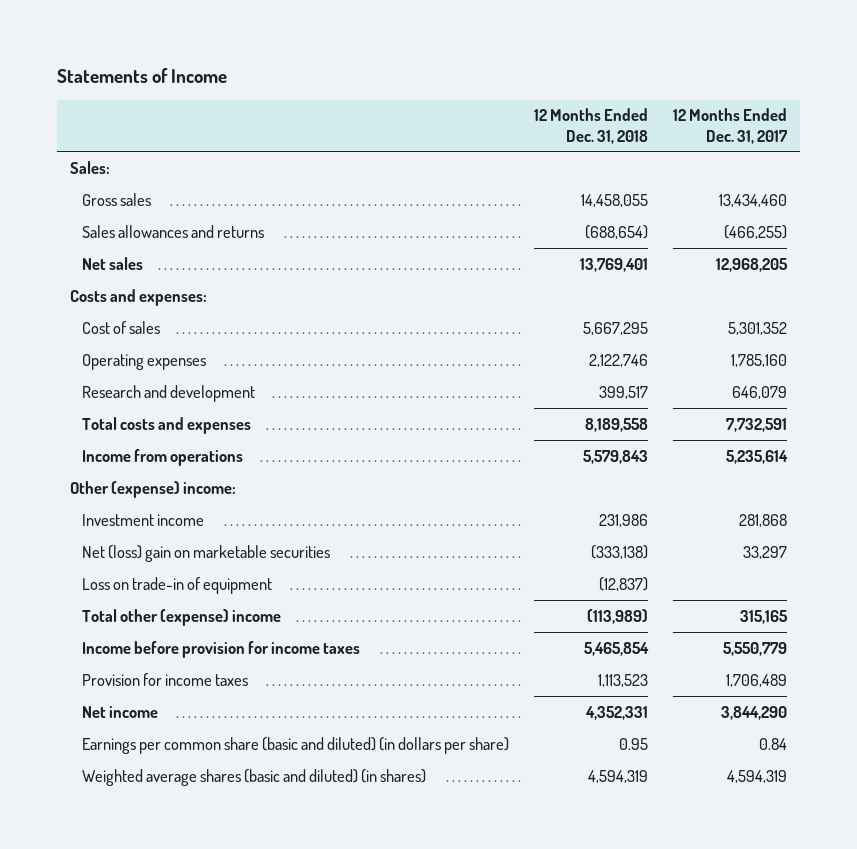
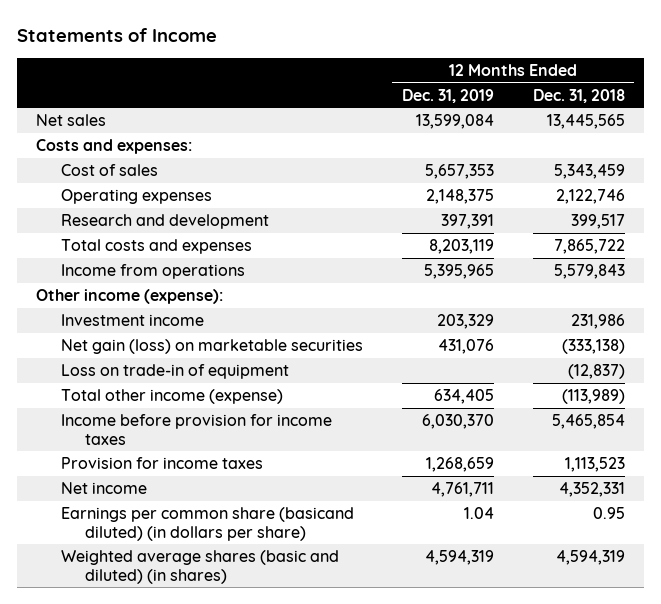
- | 12 Months Ended Dec. 31, 2018 | 12 Months Ended Dec. 31, 2017
+ | 12 Months Ended Dec. 31, 2019 | 12 Months Ended Dec. 31, 2018
- Sales:
- Gross sales | 14,458,055 | 13,434,460
- Sales allowances and returns | (688,654) | (466,255)
- Net sales | 13,769,401 | 12,968,205
+ Net sales | 13,599,084 | 13,445,565
- Cost of sales | 5,667,295 | 5,301,352
+ Cost of sales | 5,657,353 | 5,343,459
- Total costs and expenses | 8,189,558 | 7,732,591
+ Total costs and expenses | 8,203,119 | 7,865,722
- Other (expense) income:
+ Other income (expense):
- Net (loss) gain on marketable securities | (333,138) | 33,297
+ Net gain (loss) on marketable securities | 431,076 | (333,138)
- Total other (expense) income | (113,989) | 315,165
+ Total other income (expense) | 634,405 | (113,989)
- Earnings per common share (basic and diluted) (in dollars per share) | 0.95 | 0.84
+ Earnings per common share (basicand diluted) (in dollars per share) | 1.04 | 0.95

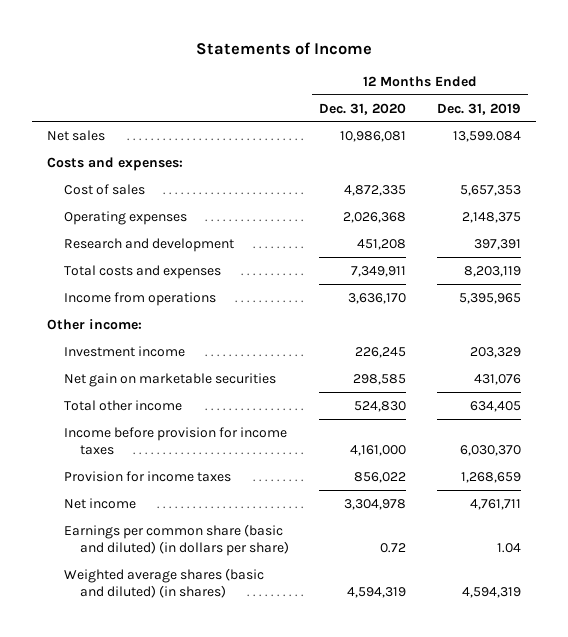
- | 12 Months Ended Dec. 31, 2019 | 12 Months Ended Dec. 31, 2018
+ | 12 Months Ended Dec. 31, 2020 | 12 Months Ended Dec. 31, 2019
- Net sales | 13,599,084 | 13,445,565
+ Net sales | 10,986,081 | 13,599.084
- Other income (expense):
+ Other income:
- Net gain (loss) on marketable securities | 431,076 | (333,138)
- Loss on trade-in of equipment | | (12,837)
- Total other income (expense) | 634,405 | (113,989)
+ Net gain on marketable securities | 298,585 | 431,076
+ Total other income | 524,830 | 634,405
- Earnings per common share (basicand diluted) (in dollars per share) | 1.04 | 0.95
+ Earnings per common share (basic and diluted) (in dollars per share) | 0.72 | 1.04

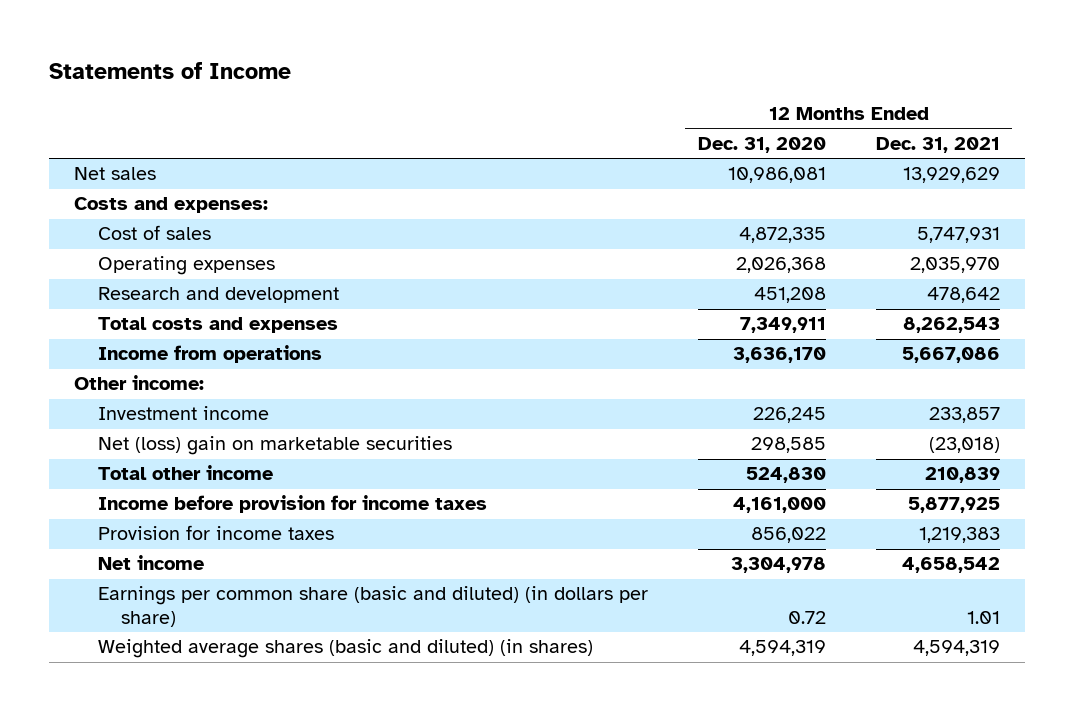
- | 12 Months Ended Dec. 31, 2020 | 12 Months Ended Dec. 31, 2019
+ | 12 Months Ended Dec. 31, 2020 | 12 Months Ended Dec. 31, 2021
- Net gain on marketable securities | 298,585 | 431,076
+ Net (loss) gain on marketable securities | 298,585 | (23,018)

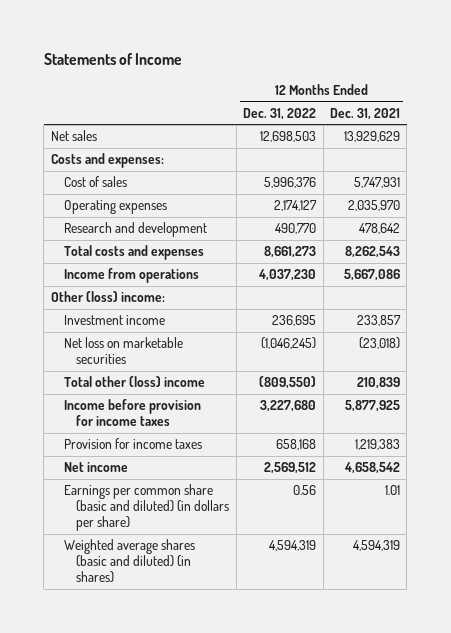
- | 12 Months Ended Dec. 31, 2020 | 12 Months Ended Dec. 31, 2021
+ | 12 Months Ended Dec. 31, 2022 | 12 Months Ended Dec. 31, 2021
- Other income:
+ Other (loss) income:
- Net (loss) gain on marketable securities | 298,585 | (23,018)
- Total other income | 524,830 | 210,839
+ Net loss on marketable securities | (1,046,245) | (23,018)
+ Total other (loss) income | (809,550) | 210,839

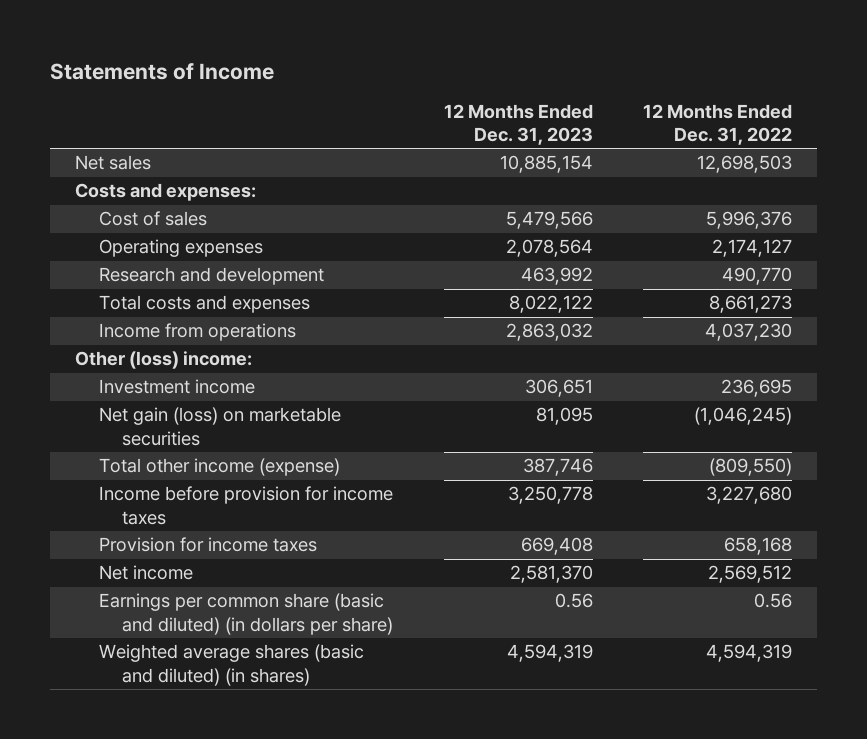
- | 12 Months Ended Dec. 31, 2022 | 12 Months Ended Dec. 31, 2021
+ | 12 Months Ended Dec. 31, 2023 | 12 Months Ended Dec. 31, 2022
- Net loss on marketable securities | (1,046,245) | (23,018)
- Total other (loss) income | (809,550) | 210,839
+ Net gain (loss) on marketable securities | 81,095 | (1,046,245)
+ Total other income (expense) | 387,746 | (809,550)

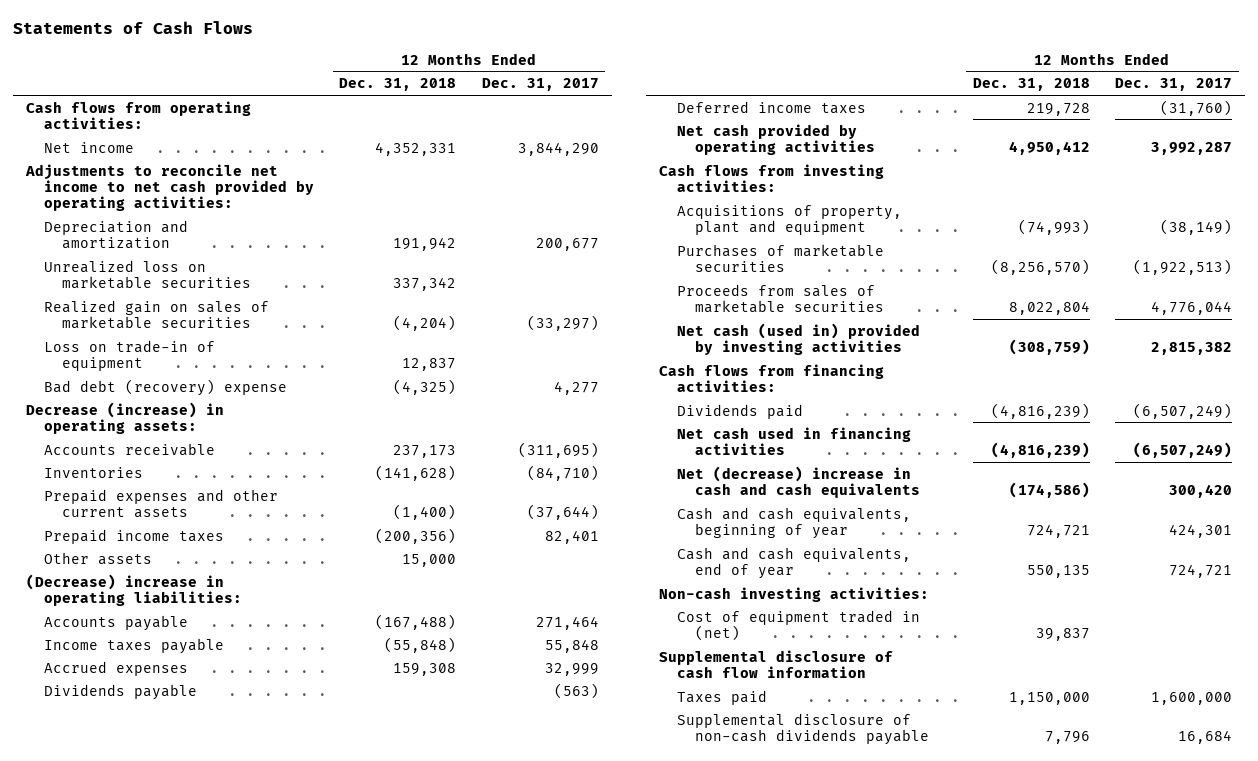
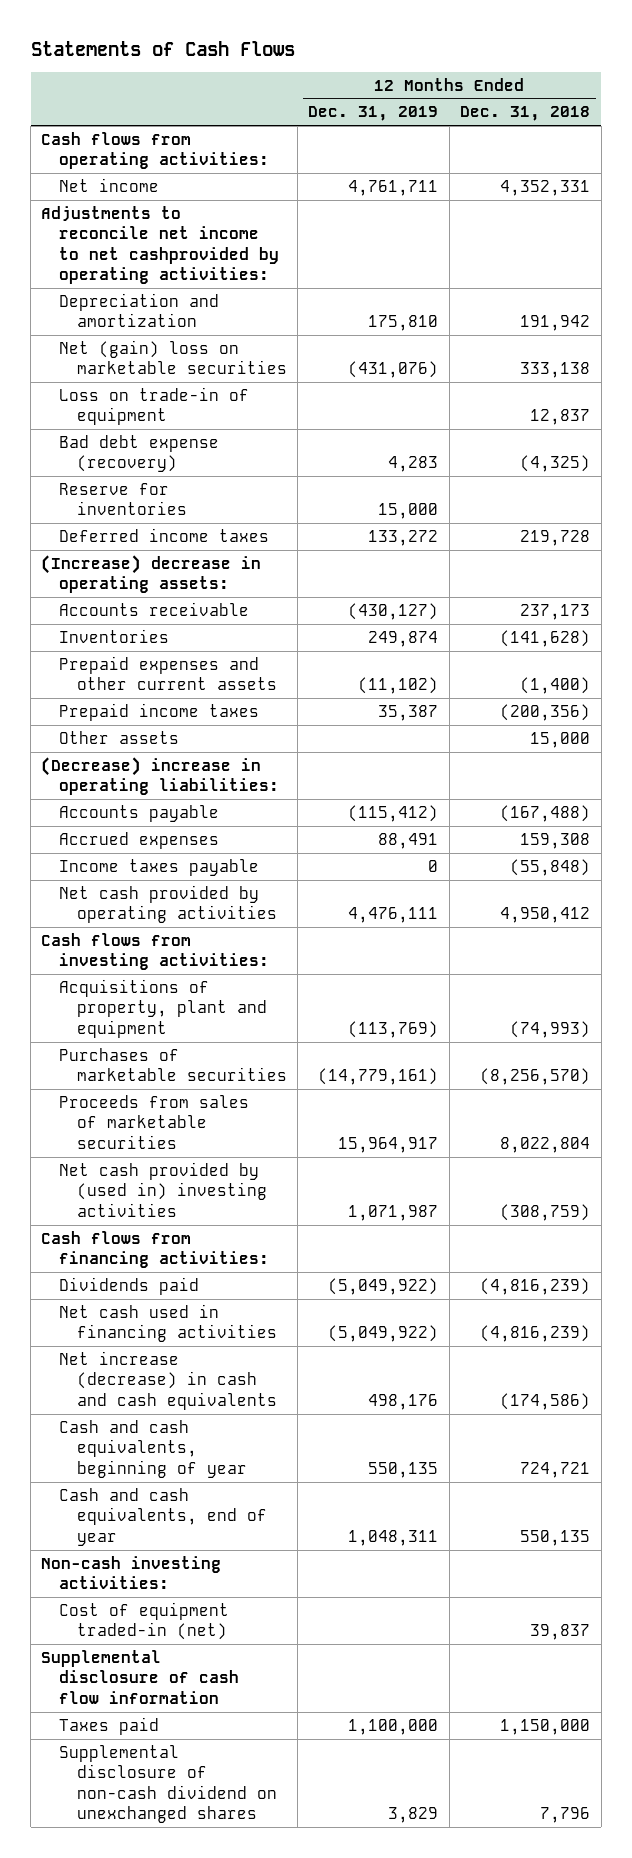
- | 12 Months Ended Dec. 31, 2018 | 12 Months Ended Dec. 31, 2017
+ | 12 Months Ended Dec. 31, 2019 | 12 Months Ended Dec. 31, 2018
- Adjustments to reconcile net income to net cash provided by operating activities:
+ Adjustments to reconcile net income to net cashprovided by operating activities:
- Unrealized loss on marketable securities | 337,342 |
- Realized gain on sales of marketable securities | (4,204) | (33,297)
+ Net (gain) loss on marketable securities | (431,076) | 333,138
- Bad debt (recovery) expense | (4,325) | 4,277
- Decrease (increase) in operating assets:
+ Bad debt expense (recovery) | 4,283 | (4,325)
+ Reserve for inventories | 15,000 |
moved up: Deferred income taxes | 133,272 | 219,728
+ (Increase) decrease in operating assets:
- Dividends payable | | (563)
moved down: Income taxes payable | 0 | (55,848)
- Net cash (used in) provided by investing activities | (308,759) | 2,815,382
+ Net cash provided by (used in) investing activities | 1,071,987 | (308,759)
- Net (decrease) increase in cash and cash equivalents | (174,586) | 300,420
+ Net increase (decrease) in cash and cash equivalents | 498,176 | (174,586)
- Cost of equipment traded in (net) | 39,837 |
+ Cost of equipment traded-in (net) | | 39,837
- Supplemental disclosure of non-cash dividends payable | 7,796 | 16,684
+ Supplemental disclosure of non-cash dividend on unexchanged shares | 3,829 | 7,796

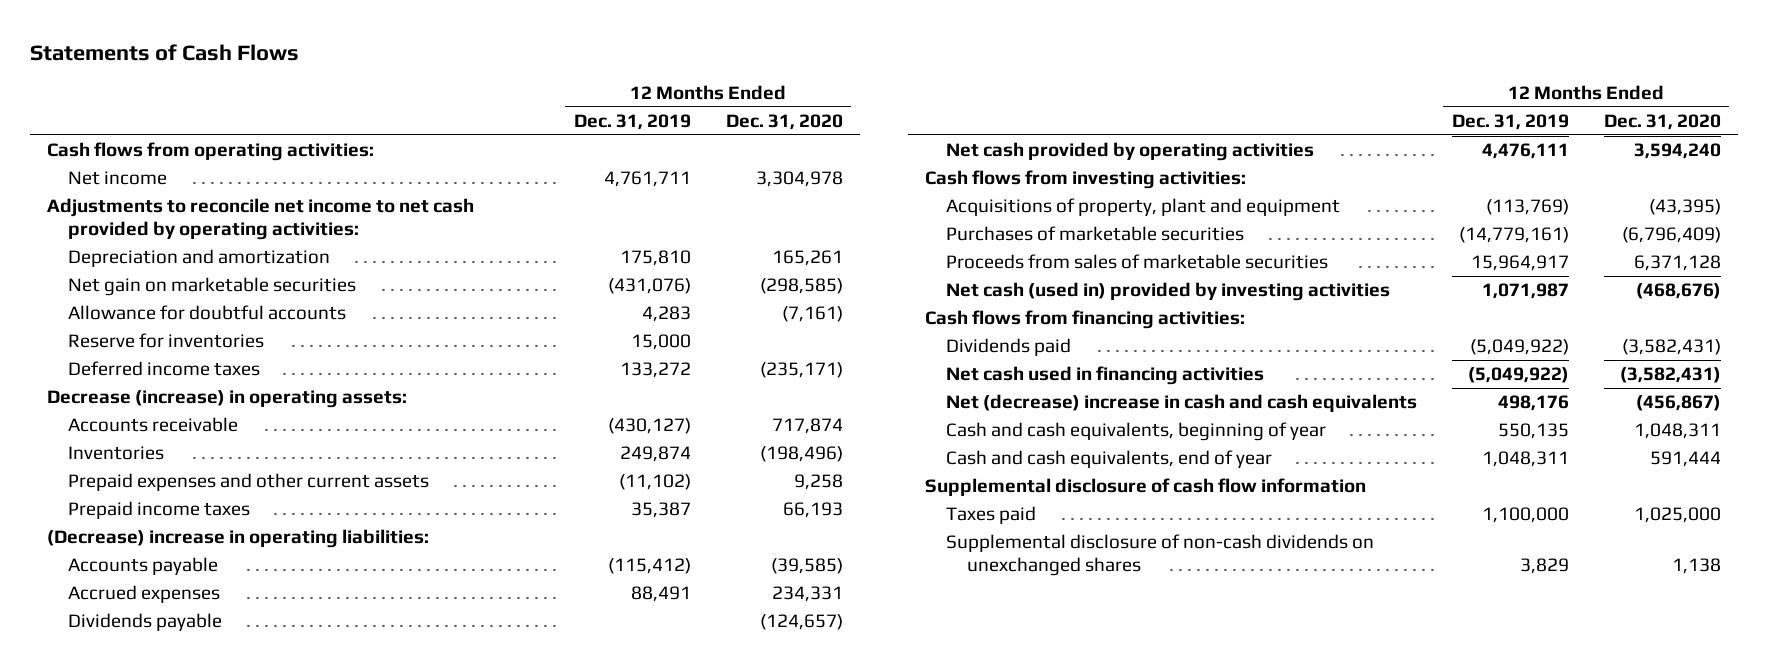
- | 12 Months Ended Dec. 31, 2019 | 12 Months Ended Dec. 31, 2018
+ | 12 Months Ended Dec. 31, 2019 | 12 Months Ended Dec. 31, 2020
- Adjustments to reconcile net income to net cashprovided by operating activities:
+ Adjustments to reconcile net income to net cash provided by operating activities:
- Net (gain) loss on marketable securities | (431,076) | 333,138
- Loss on trade-in of equipment | | 12,837
- Bad debt expense (recovery) | 4,283 | (4,325)
+ Net gain on marketable securities | (431,076) | (298,585)
+ Allowance for doubtful accounts | 4,283 | (7,161)
- (Increase) decrease in operating assets:
+ Decrease (increase) in operating assets:
- Other assets | | 15,000
- Income taxes payable | 0 | (55,848)
+ Dividends payable | | (124,657)
- Net cash provided by (used in) investing activities | 1,071,987 | (308,759)
+ Net cash (used in) provided by investing activities | 1,071,987 | (468,676)
- Net increase (decrease) in cash and cash equivalents | 498,176 | (174,586)
+ Net (decrease) increase in cash and cash equivalents | 498,176 | (456,867)
- Non-cash investing activities:
- Cost of equipment traded-in (net) | | 39,837
- Supplemental disclosure of non-cash dividend on unexchanged shares | 3,829 | 7,796
+ Supplemental disclosure of non-cash dividends on unexchanged shares | 3,829 | 1,138

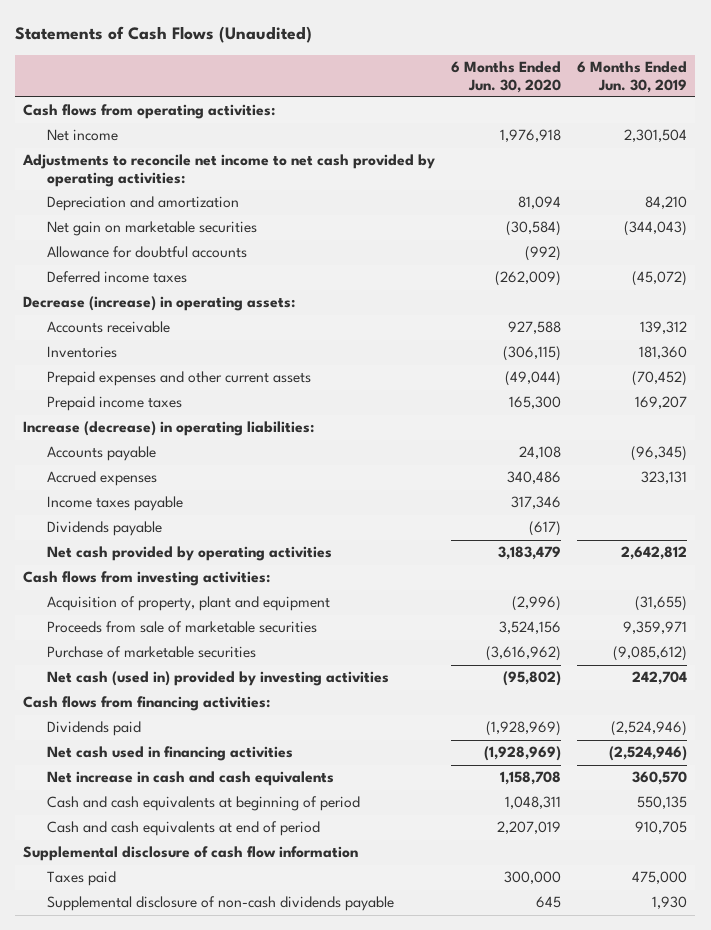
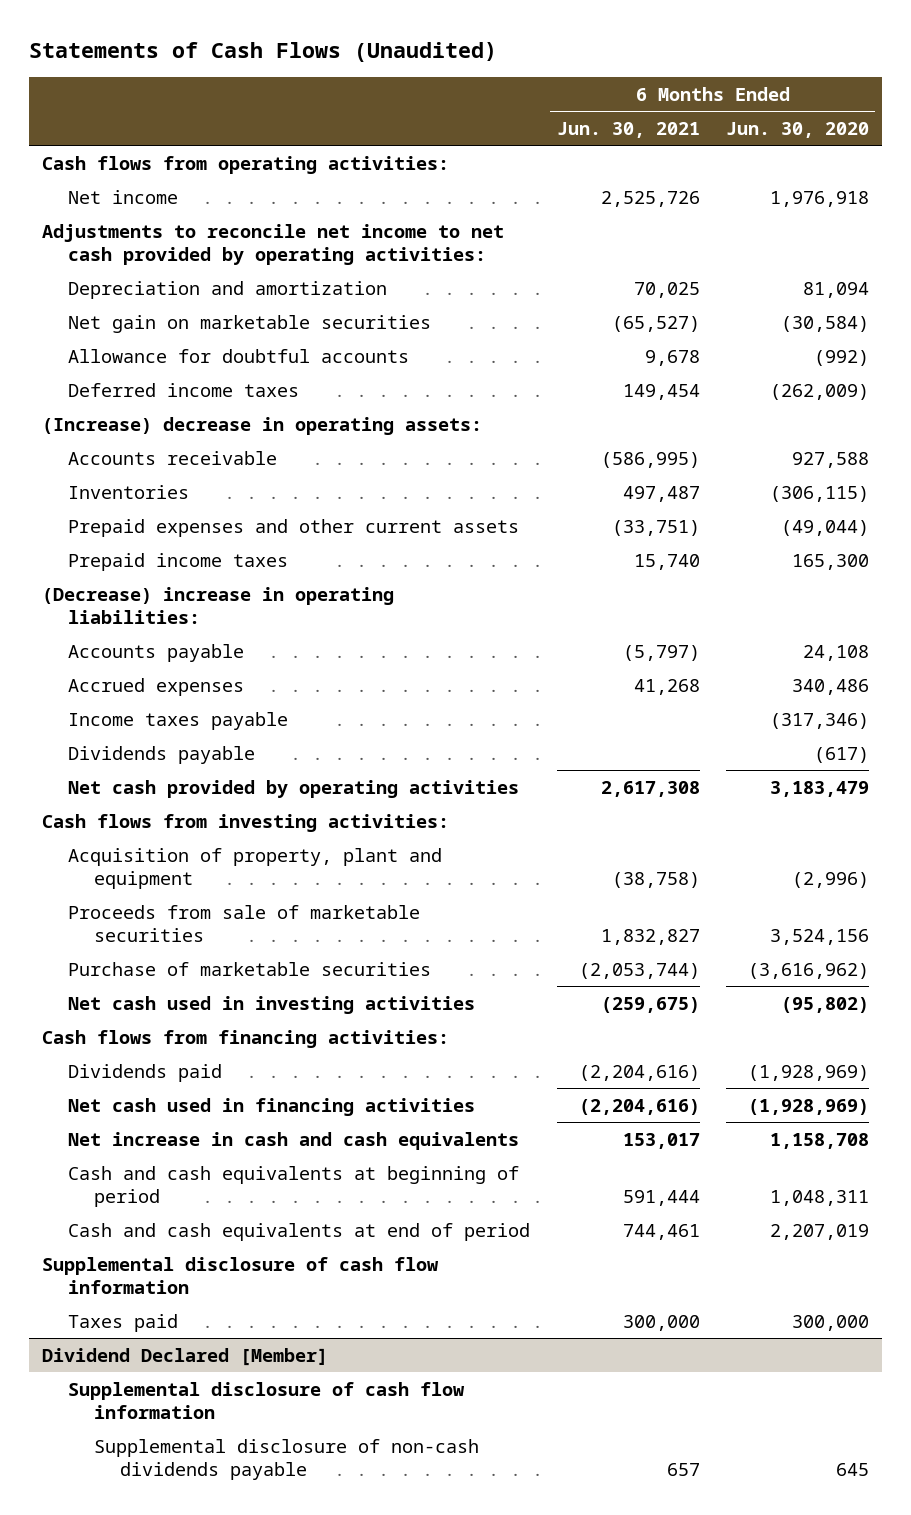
- | 6 Months Ended Jun. 30, 2020 | 6 Months Ended Jun. 30, 2019
+ | 6 Months Ended Jun. 30, 2021 | 6 Months Ended Jun. 30, 2020
- Decrease (increase) in operating assets:
+ (Increase) decrease in operating assets:
- Increase (decrease) in operating liabilities:
+ (Decrease) increase in operating liabilities:
- Income taxes payable | 317,346 |
+ Income taxes payable | | (317,346)
- Net cash (used in) provided by investing activities | (95,802) | 242,704
+ Net cash used in investing activities | (259,675) | (95,802)
+ Dividend Declared [Member]
+ Supplemental disclosure of cash flow information

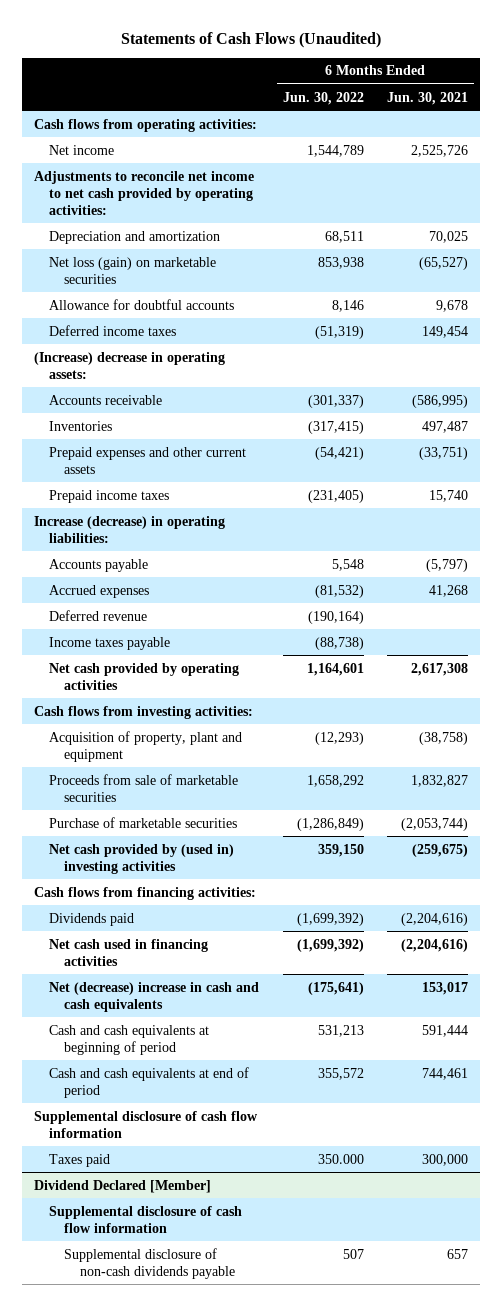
- | 6 Months Ended Jun. 30, 2021 | 6 Months Ended Jun. 30, 2020
+ | 6 Months Ended Jun. 30, 2022 | 6 Months Ended Jun. 30, 2021
- Net gain on marketable securities | (65,527) | (30,584)
+ Net loss (gain) on marketable securities | 853,938 | (65,527)
- (Decrease) increase in operating liabilities:
+ Increase (decrease) in operating liabilities:
+ Deferred revenue | (190,164) |
- Dividends payable | | (617)
- Net cash used in investing activities | (259,675) | (95,802)
+ Net cash provided by (used in) investing activities | 359,150 | (259,675)
- Net increase in cash and cash equivalents | 153,017 | 1,158,708
+ Net (decrease) increase in cash and cash equivalents | (175,641) | 153,017

